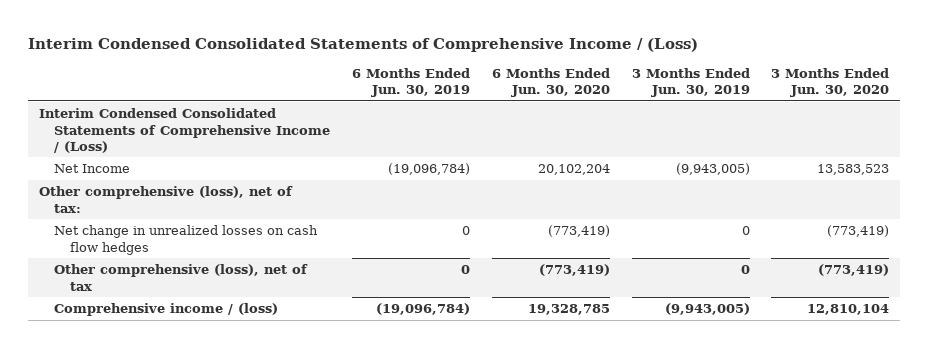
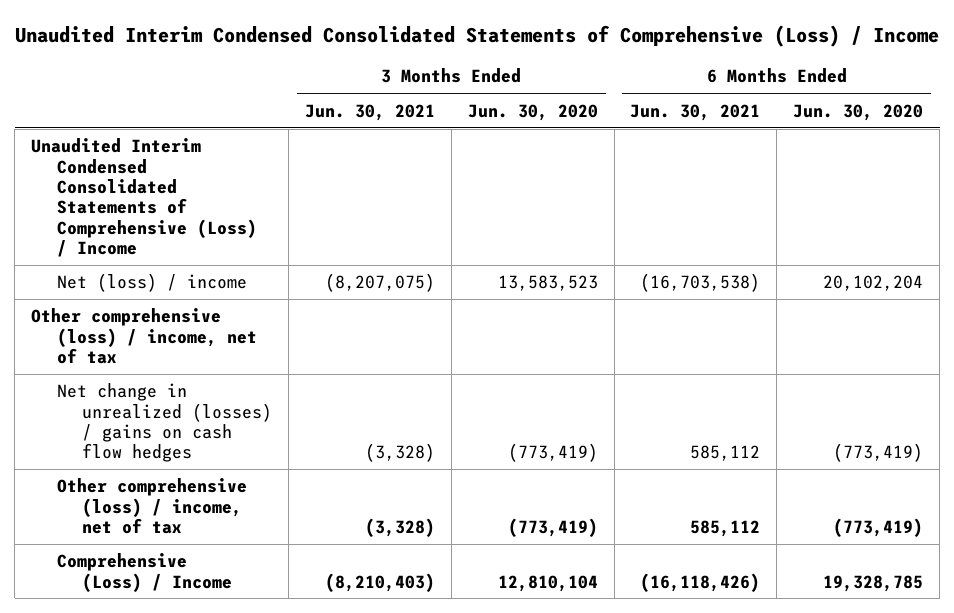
- Interim Condensed Consolidated Statements of Comprehensive Income / (Loss)
+ Unaudited Interim Condensed Consolidated Statements of Comprehensive (Loss) / Income
- | 6 Months Ended Jun. 30, 2019 | 6 Months Ended Jun. 30, 2020 | 3 Months Ended Jun. 30, 2019 | 3 Months Ended Jun. 30, 2020
+ | 3 Months Ended Jun. 30, 2021 | 3 Months Ended Jun. 30, 2020 | 6 Months Ended Jun. 30, 2021 | 6 Months Ended Jun. 30, 2020
- Interim Condensed Consolidated Statements of Comprehensive Income / (Loss)
- Net Income | (19,096,784) | 20,102,204 | (9,943,005) | 13,583,523
- Other comprehensive (loss), net of tax:
- Net change in unrealized losses on cash flow hedges | 0 | (773,419) | 0 | (773,419)
- Other comprehensive (loss), net of tax | 0 | (773,419) | 0 | (773,419)
- Comprehensive income / (loss) | (19,096,784) | 19,328,785 | (9,943,005) | 12,810,104
+ Unaudited Interim Condensed Consolidated Statements of Comprehensive (Loss) / Income
+ Net (loss) / income | (8,207,075) | 13,583,523 | (16,703,538) | 20,102,204
+ Other comprehensive (loss) / income, net of tax
+ Net change in unrealized (losses) / gains on cash flow hedges | (3,328) | (773,419) | 585,112 | (773,419)
+ Other comprehensive (loss) / income, net of tax | (3,328) | (773,419) | 585,112 | (773,419)
+ Comprehensive (Loss) / Income | (8,210,403) | 12,810,104 | (16,118,426) | 19,328,785

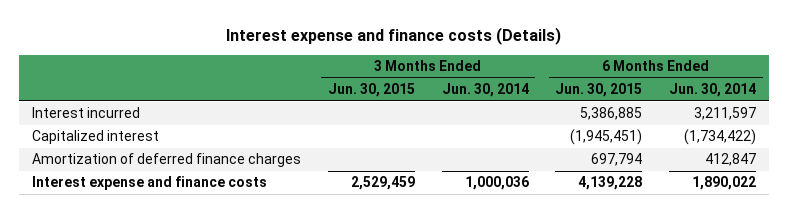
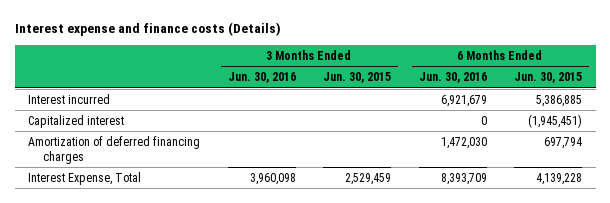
- | 3 Months Ended Jun. 30, 2015 | 3 Months Ended Jun. 30, 2014 | 6 Months Ended Jun. 30, 2015 | 6 Months Ended Jun. 30, 2014
+ | 3 Months Ended Jun. 30, 2016 | 3 Months Ended Jun. 30, 2015 | 6 Months Ended Jun. 30, 2016 | 6 Months Ended Jun. 30, 2015
- Amortization of deferred finance charges | | | 697,794 | 412,847
- Interest expense and finance costs | 2,529,459 | 1,000,036 | 4,139,228 | 1,890,022
+ Amortization of deferred financing charges | | | 1,472,030 | 697,794
+ Interest Expense, Total | 3,960,098 | 2,529,459 | 8,393,709 | 4,139,228

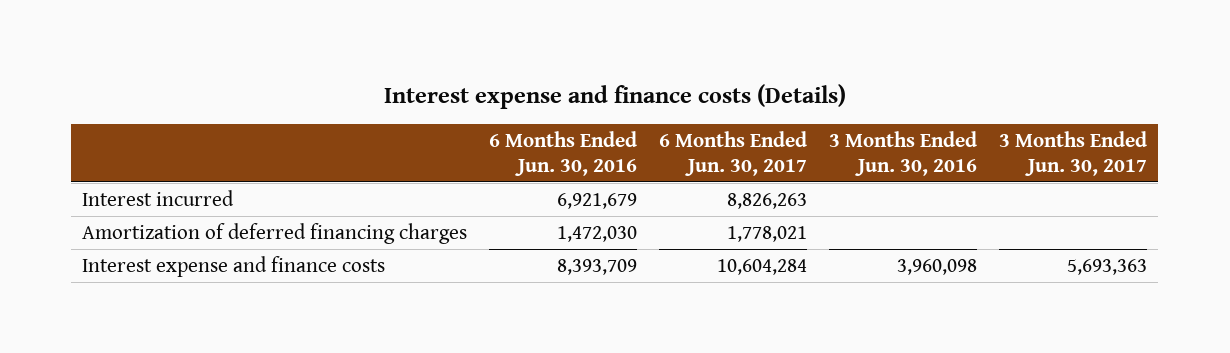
- | 3 Months Ended Jun. 30, 2016 | 3 Months Ended Jun. 30, 2015 | 6 Months Ended Jun. 30, 2016 | 6 Months Ended Jun. 30, 2015
+ | 6 Months Ended Jun. 30, 2016 | 6 Months Ended Jun. 30, 2017 | 3 Months Ended Jun. 30, 2016 | 3 Months Ended Jun. 30, 2017
- Capitalized interest | | | 0 | (1,945,451)
- Interest Expense, Total | 3,960,098 | 2,529,459 | 8,393,709 | 4,139,228
+ Interest expense and finance costs | 8,393,709 | 10,604,284 | 3,960,098 | 5,693,363

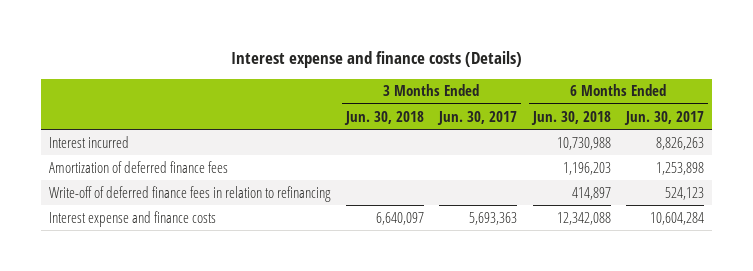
- | 6 Months Ended Jun. 30, 2016 | 6 Months Ended Jun. 30, 2017 | 3 Months Ended Jun. 30, 2016 | 3 Months Ended Jun. 30, 2017
+ | 3 Months Ended Jun. 30, 2018 | 3 Months Ended Jun. 30, 2017 | 6 Months Ended Jun. 30, 2018 | 6 Months Ended Jun. 30, 2017
- Amortization of deferred financing charges | 1,472,030 | 1,778,021 | |
+ Amortization of deferred finance fees | | | 1,196,203 | 1,253,898
+ Write-off of deferred finance fees in relation to refinancing | | | 414,897 | 524,123

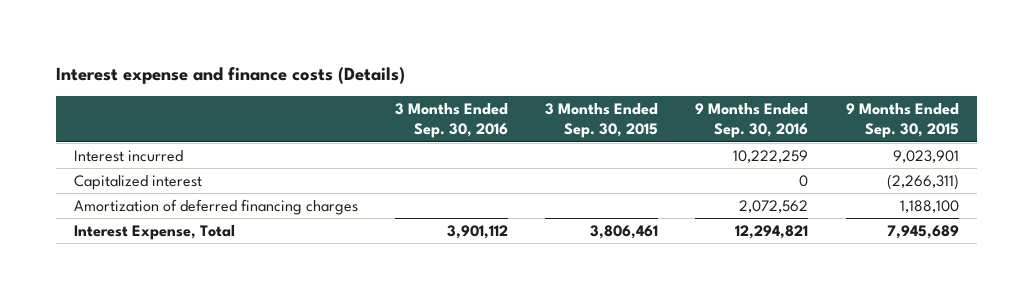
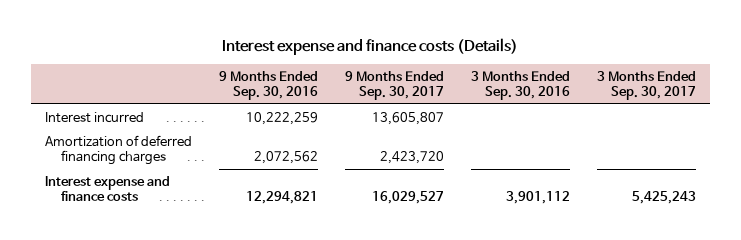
- | 3 Months Ended Sep. 30, 2016 | 3 Months Ended Sep. 30, 2015 | 9 Months Ended Sep. 30, 2016 | 9 Months Ended Sep. 30, 2015
+ | 9 Months Ended Sep. 30, 2016 | 9 Months Ended Sep. 30, 2017 | 3 Months Ended Sep. 30, 2016 | 3 Months Ended Sep. 30, 2017
- Capitalized interest | | | 0 | (2,266,311)
- Interest Expense, Total | 3,901,112 | 3,806,461 | 12,294,821 | 7,945,689
+ Interest expense and finance costs | 12,294,821 | 16,029,527 | 3,901,112 | 5,425,243

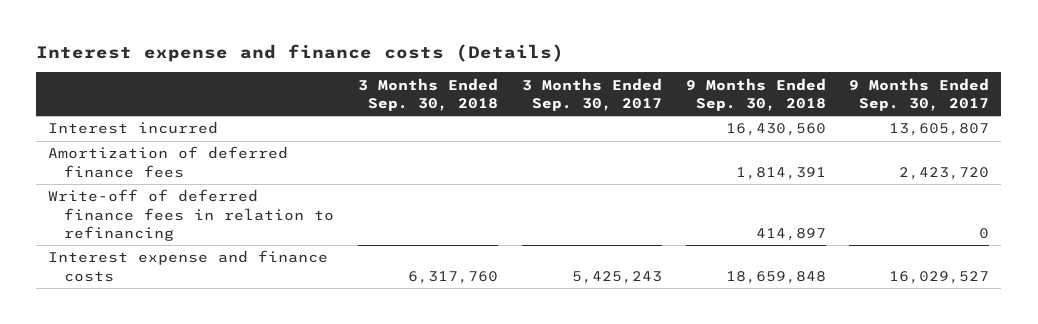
- | 9 Months Ended Sep. 30, 2016 | 9 Months Ended Sep. 30, 2017 | 3 Months Ended Sep. 30, 2016 | 3 Months Ended Sep. 30, 2017
+ | 3 Months Ended Sep. 30, 2018 | 3 Months Ended Sep. 30, 2017 | 9 Months Ended Sep. 30, 2018 | 9 Months Ended Sep. 30, 2017
- Amortization of deferred financing charges | 2,072,562 | 2,423,720 | |
+ Amortization of deferred finance fees | | | 1,814,391 | 2,423,720
+ Write-off of deferred finance fees in relation to refinancing | | | 414,897 | 0

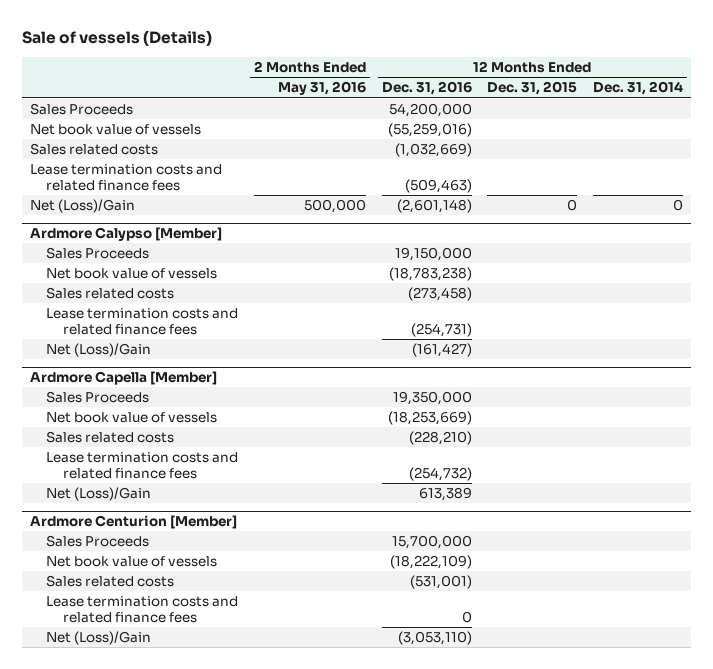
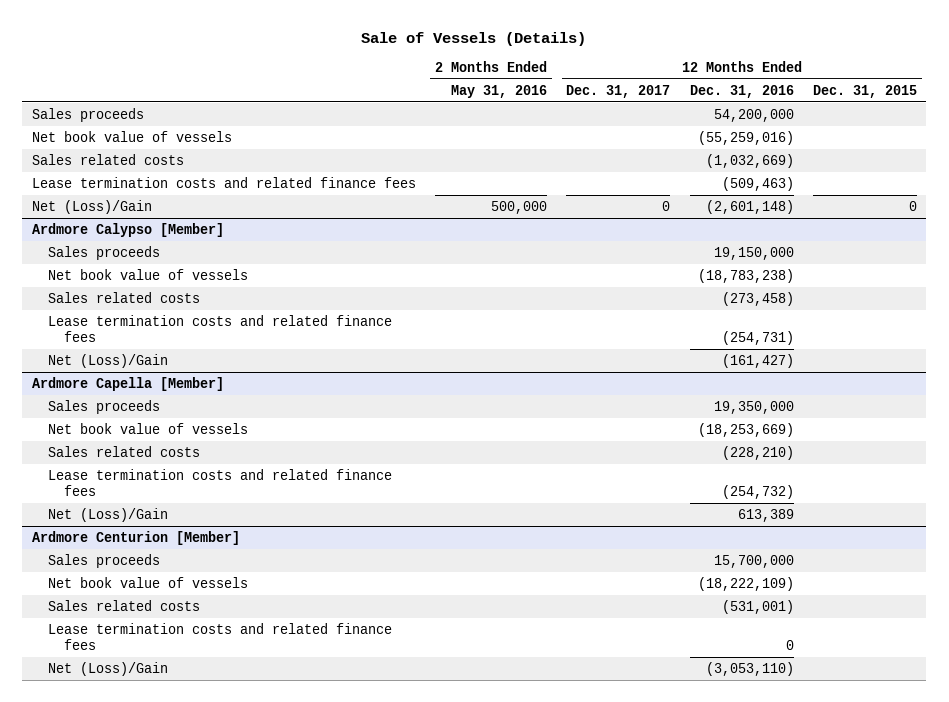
- Sale of vessels (Details)
+ Sale of Vessels (Details)
- | 2 Months Ended May 31, 2016 | 12 Months Ended Dec. 31, 2016 | 12 Months Ended Dec. 31, 2015 | 12 Months Ended Dec. 31, 2014
+ | 2 Months Ended May 31, 2016 | 12 Months Ended Dec. 31, 2017 | 12 Months Ended Dec. 31, 2016 | 12 Months Ended Dec. 31, 2015
- Sales Proceeds | | 54,200,000 | |
+ Sales proceeds | | | 54,200,000 |
@ Ardmore Calypso [Member]
- Sales Proceeds | | 19,150,000 | |
+ Sales proceeds | | | 19,150,000 |
@ Ardmore Capella [Member]
- Sales Proceeds | | 19,350,000 | |
+ Sales proceeds | | | 19,350,000 |
@ Ardmore Centurion [Member]
- Sales Proceeds | | 15,700,000 | |
+ Sales proceeds | | | 15,700,000 |

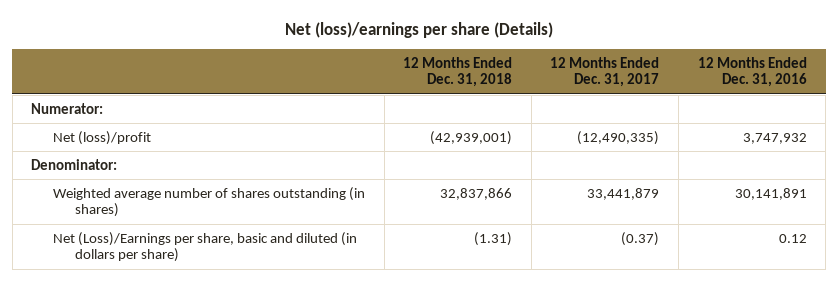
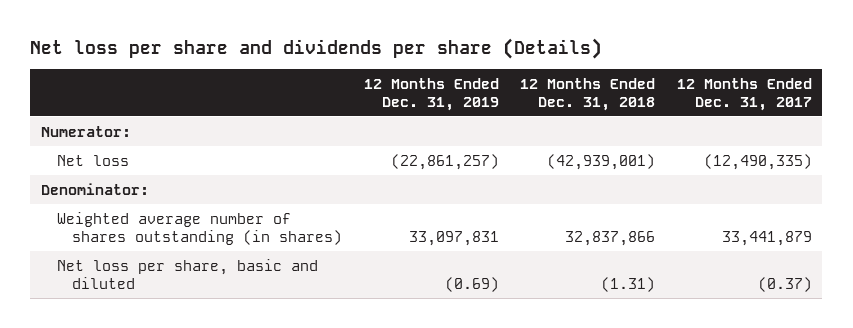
- Net (loss)/earnings per share (Details)
+ Net loss per share and dividends per share (Details)
- | 12 Months Ended Dec. 31, 2018 | 12 Months Ended Dec. 31, 2017 | 12 Months Ended Dec. 31, 2016
+ | 12 Months Ended Dec. 31, 2019 | 12 Months Ended Dec. 31, 2018 | 12 Months Ended Dec. 31, 2017
- Net (loss)/profit | (42,939,001) | (12,490,335) | 3,747,932
+ Net loss | (22,861,257) | (42,939,001) | (12,490,335)
- Net (Loss)/Earnings per share, basic and diluted (in dollars per share) | (1.31) | (0.37) | 0.12
+ Net loss per share, basic and diluted | (0.69) | (1.31) | (0.37)

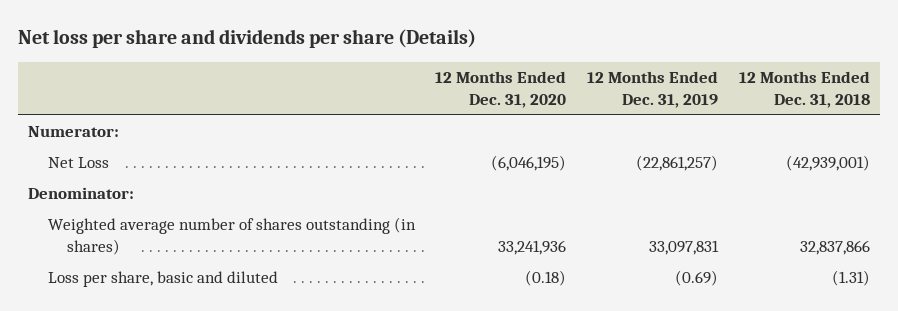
- | 12 Months Ended Dec. 31, 2019 | 12 Months Ended Dec. 31, 2018 | 12 Months Ended Dec. 31, 2017
+ | 12 Months Ended Dec. 31, 2020 | 12 Months Ended Dec. 31, 2019 | 12 Months Ended Dec. 31, 2018
- Net loss | (22,861,257) | (42,939,001) | (12,490,335)
+ Net Loss | (6,046,195) | (22,861,257) | (42,939,001)
- Net loss per share, basic and diluted | (0.69) | (1.31) | (0.37)
+ Loss per share, basic and diluted | (0.18) | (0.69) | (1.31)

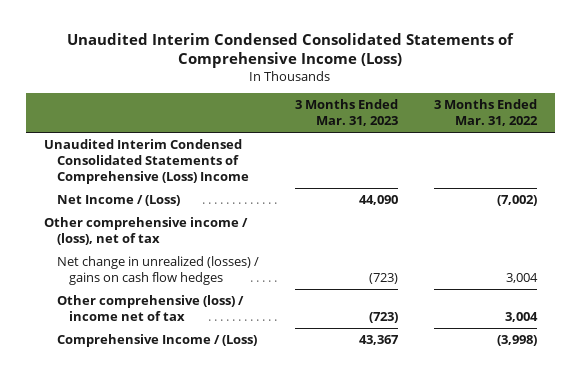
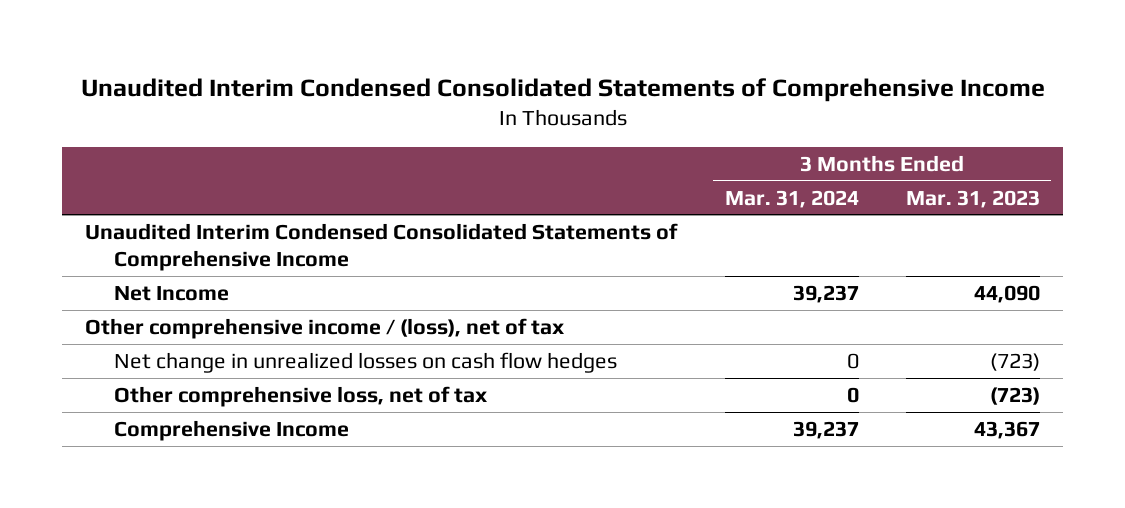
- Unaudited Interim Condensed Consolidated Statements of Comprehensive Income (Loss)
+ Unaudited Interim Condensed Consolidated Statements of Comprehensive Income
- | 3 Months Ended Mar. 31, 2023 | 3 Months Ended Mar. 31, 2022
+ | 3 Months Ended Mar. 31, 2024 | 3 Months Ended Mar. 31, 2023
- Unaudited Interim Condensed Consolidated Statements of Comprehensive (Loss) Income
- Net Income / (Loss) | 44,090 | (7,002)
+ Unaudited Interim Condensed Consolidated Statements of Comprehensive Income
+ Net Income | 39,237 | 44,090
- Net change in unrealized (losses) / gains on cash flow hedges | (723) | 3,004
- Other comprehensive (loss) / income net of tax | (723) | 3,004
- Comprehensive Income / (Loss) | 43,367 | (3,998)
+ Net change in unrealized losses on cash flow hedges | 0 | (723)
+ Other comprehensive loss, net of tax | 0 | (723)
+ Comprehensive Income | 39,237 | 43,367

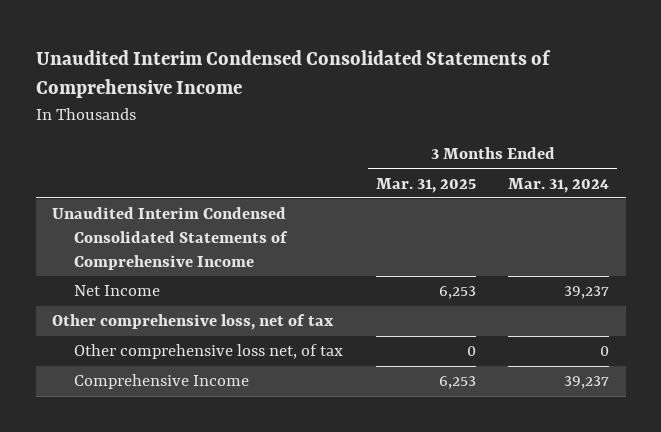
- | 3 Months Ended Mar. 31, 2024 | 3 Months Ended Mar. 31, 2023
+ | 3 Months Ended Mar. 31, 2025 | 3 Months Ended Mar. 31, 2024
- Other comprehensive income / (loss), net of tax
- Net change in unrealized losses on cash flow hedges | 0 | (723)
- Other comprehensive loss, net of tax | 0 | (723)
+ Other comprehensive loss, net of tax
+ Other comprehensive loss net, of tax | 0 | 0

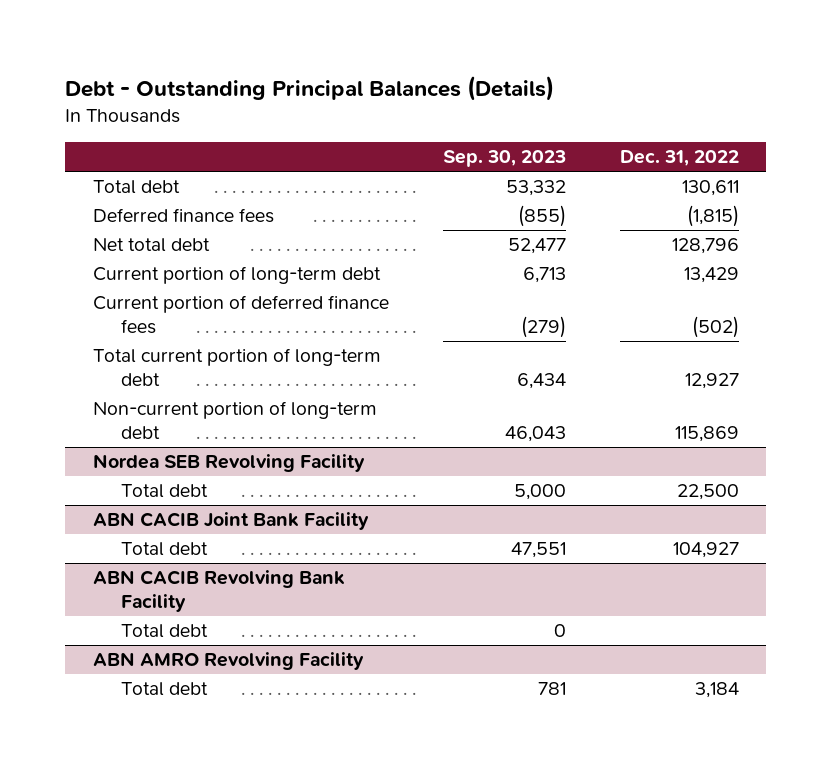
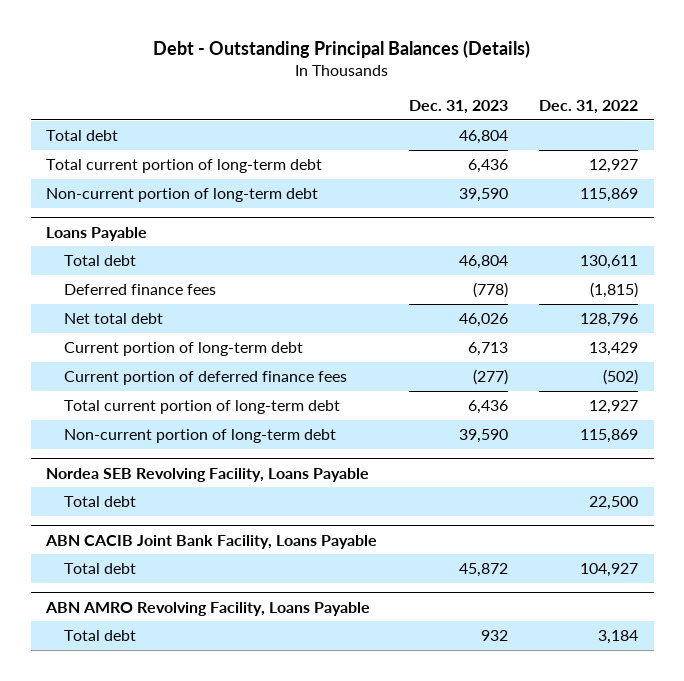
- | Sep. 30, 2023 | Dec. 31, 2022
+ | Dec. 31, 2023 | Dec. 31, 2022
+ Total debt | 46,804 |
+ Total current portion of long-term debt | 6,436 | 12,927
+ Non-current portion of long-term debt | 39,590 | 115,869
+ Loans Payable
- Nordea SEB Revolving Facility
+ Nordea SEB Revolving Facility, Loans Payable
- ABN CACIB Joint Bank Facility
+ ABN CACIB Joint Bank Facility, Loans Payable
- ABN CACIB Revolving Bank Facility
- Total debt | 0 |
- ABN AMRO Revolving Facility
+ ABN AMRO Revolving Facility, Loans Payable

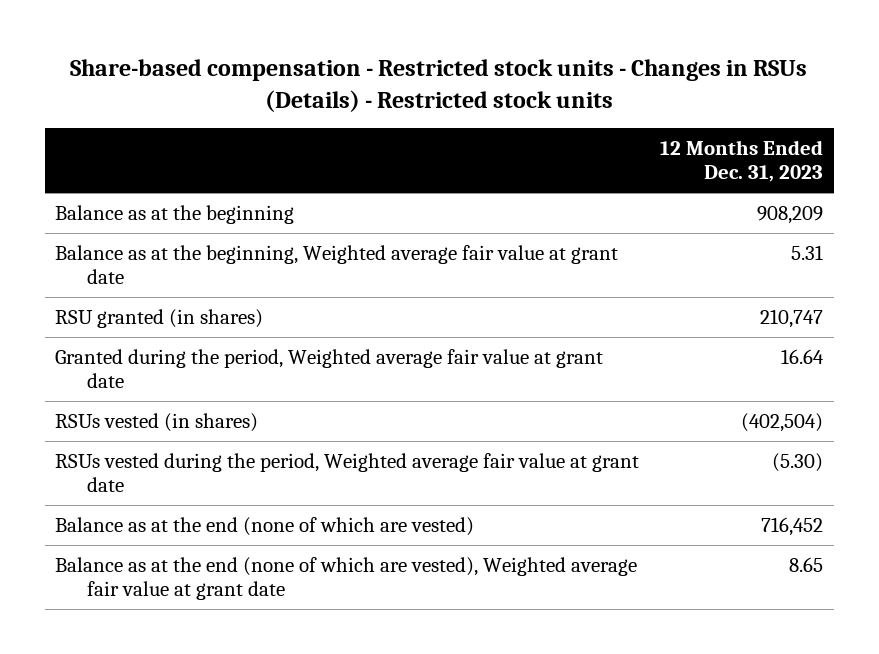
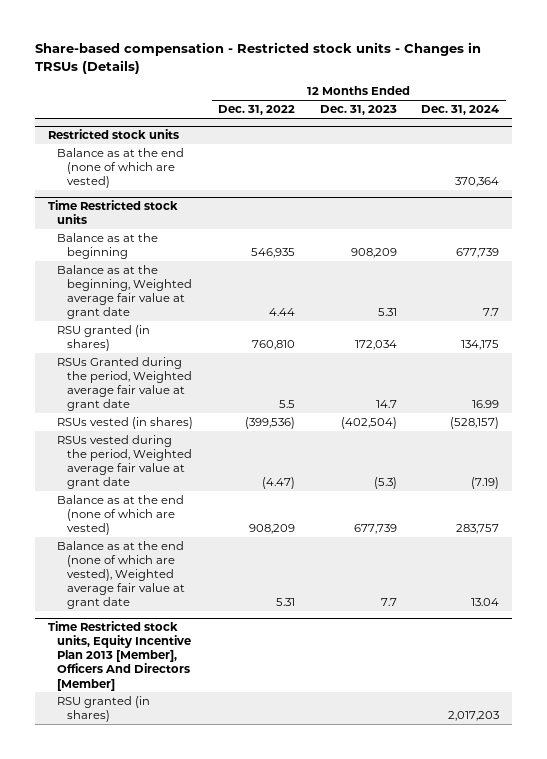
- Share-based compensation - Restricted stock units - Changes in RSUs (Details) - Restricted stock units
+ Share-based compensation - Restricted stock units - Changes in TRSUs (Details)
- | 12 Months Ended Dec. 31, 2023
+ | 12 Months Ended Dec. 31, 2022 | 12 Months Ended Dec. 31, 2023 | 12 Months Ended Dec. 31, 2024
+ Restricted stock units
+ Balance as at the end (none of which are vested) | | | 370,364
+ Time Restricted stock units
- RSU granted (in shares) | 210,747
- Granted during the period, Weighted average fair value at grant date | 16.64
+ RSU granted (in shares) | 760,810 | 172,034 | 134,175
+ RSUs Granted during the period, Weighted average fair value at grant date | 5.5 | 14.7 | 16.99
- RSUs vested during the period, Weighted average fair value at grant date | (5.30)
- Balance as at the end (none of which are vested) | 716,452
- Balance as at the end (none of which are vested), Weighted average fair value at grant date | 8.65
+ RSUs vested during the period, Weighted average fair value at grant date | (4.47) | (5.3) | (7.19)
+ Balance as at the end (none of which are vested) | 908,209 | 677,739 | 283,757
+ Balance as at the end (none of which are vested), Weighted average fair value at grant date | 5.31 | 7.7 | 13.04
+ Time Restricted stock units, Equity Incentive Plan 2013 [Member], Officers And Directors [Member]
+ RSU granted (in shares) | | | 2,017,203

